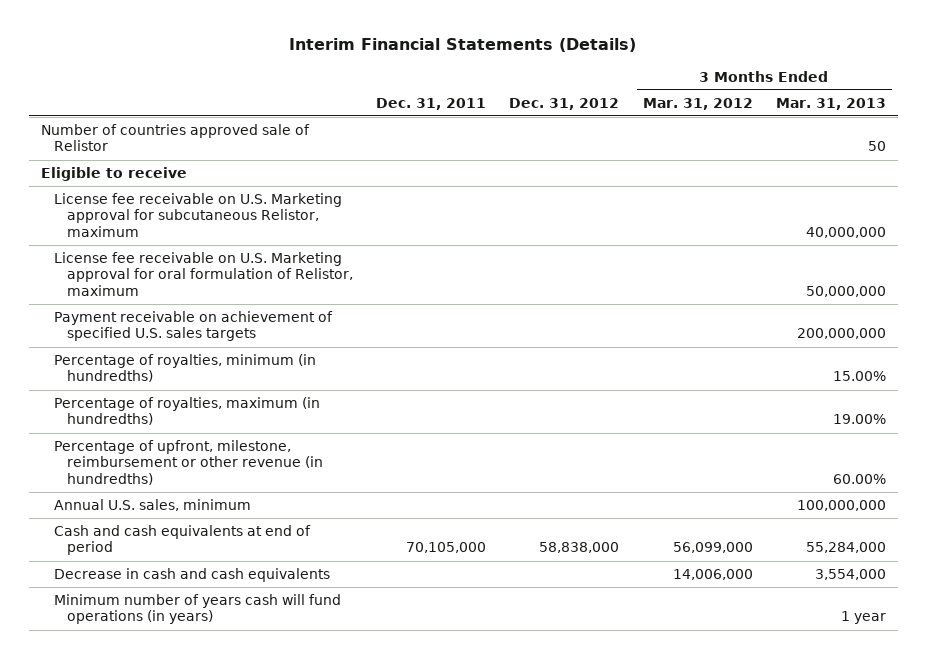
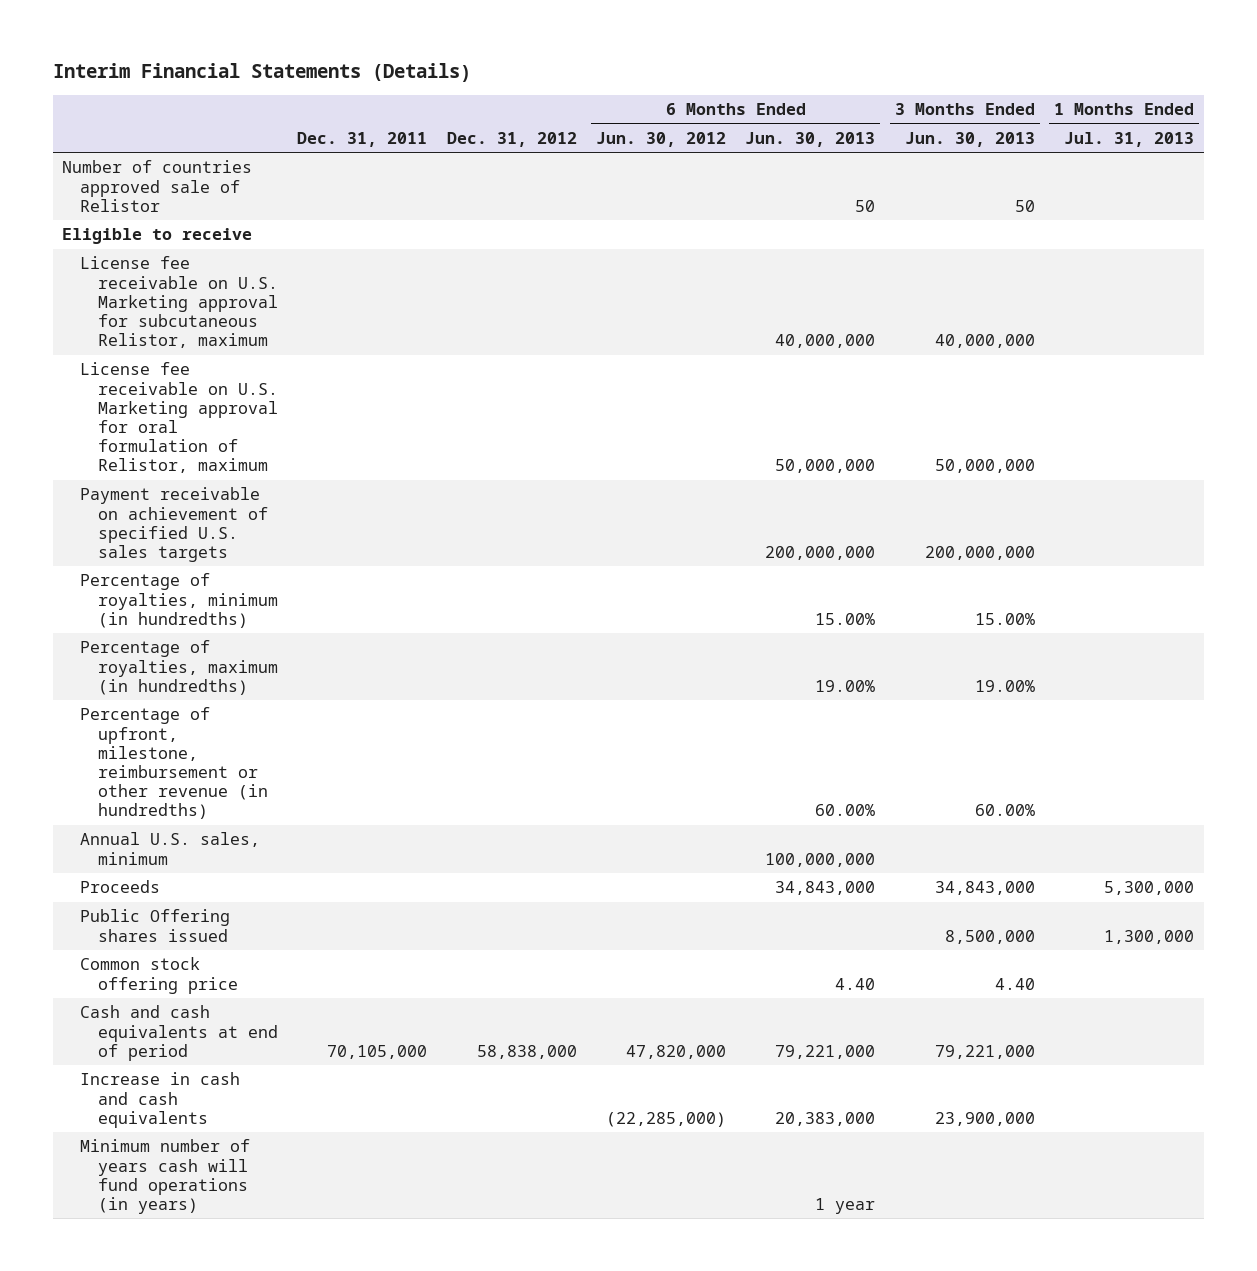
- | Dec. 31, 2011 | Dec. 31, 2012 | 3 Months Ended Mar. 31, 2012 | 3 Months Ended Mar. 31, 2013
+ | Dec. 31, 2011 | Dec. 31, 2012 | 6 Months Ended Jun. 30, 2012 | 6 Months Ended Jun. 30, 2013 | 3 Months Ended Jun. 30, 2013 | 1 Months Ended Jul. 31, 2013
+ Proceeds | | | | 34,843,000 | 34,843,000 | 5,300,000
+ Public Offering shares issued | | | | | 8,500,000 | 1,300,000
+ Common stock offering price | | | | 4.40 | 4.40 |
- Decrease in cash and cash equivalents | | | 14,006,000 | 3,554,000
+ Increase in cash and cash equivalents | | | (22,285,000) | 20,383,000 | 23,900,000 |

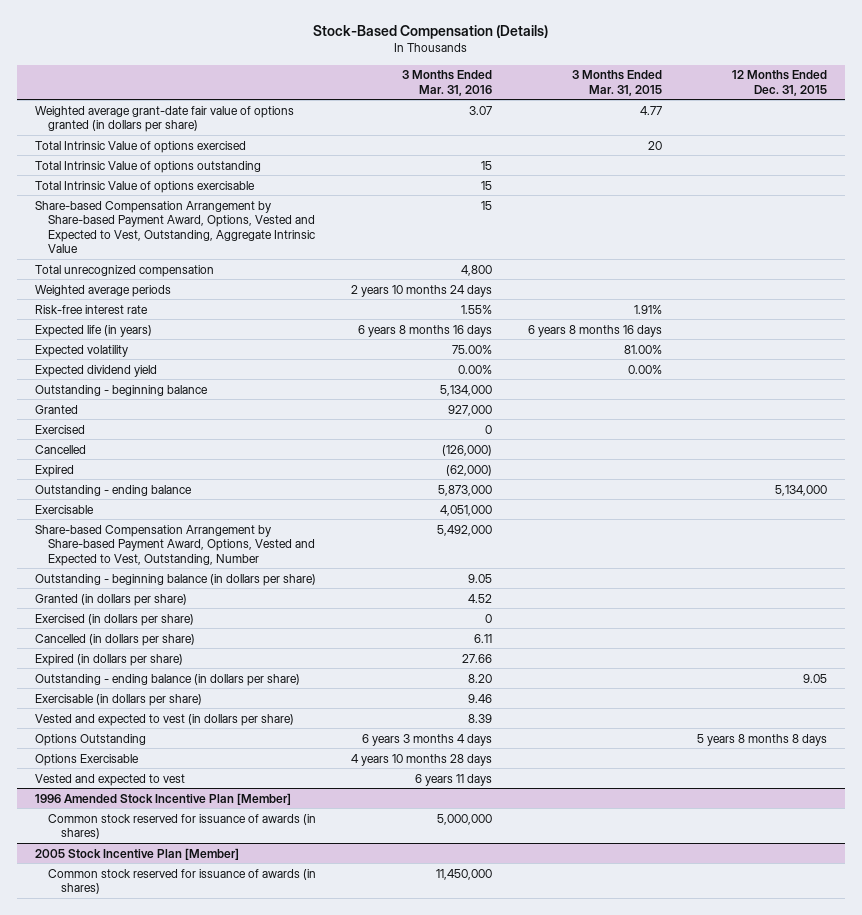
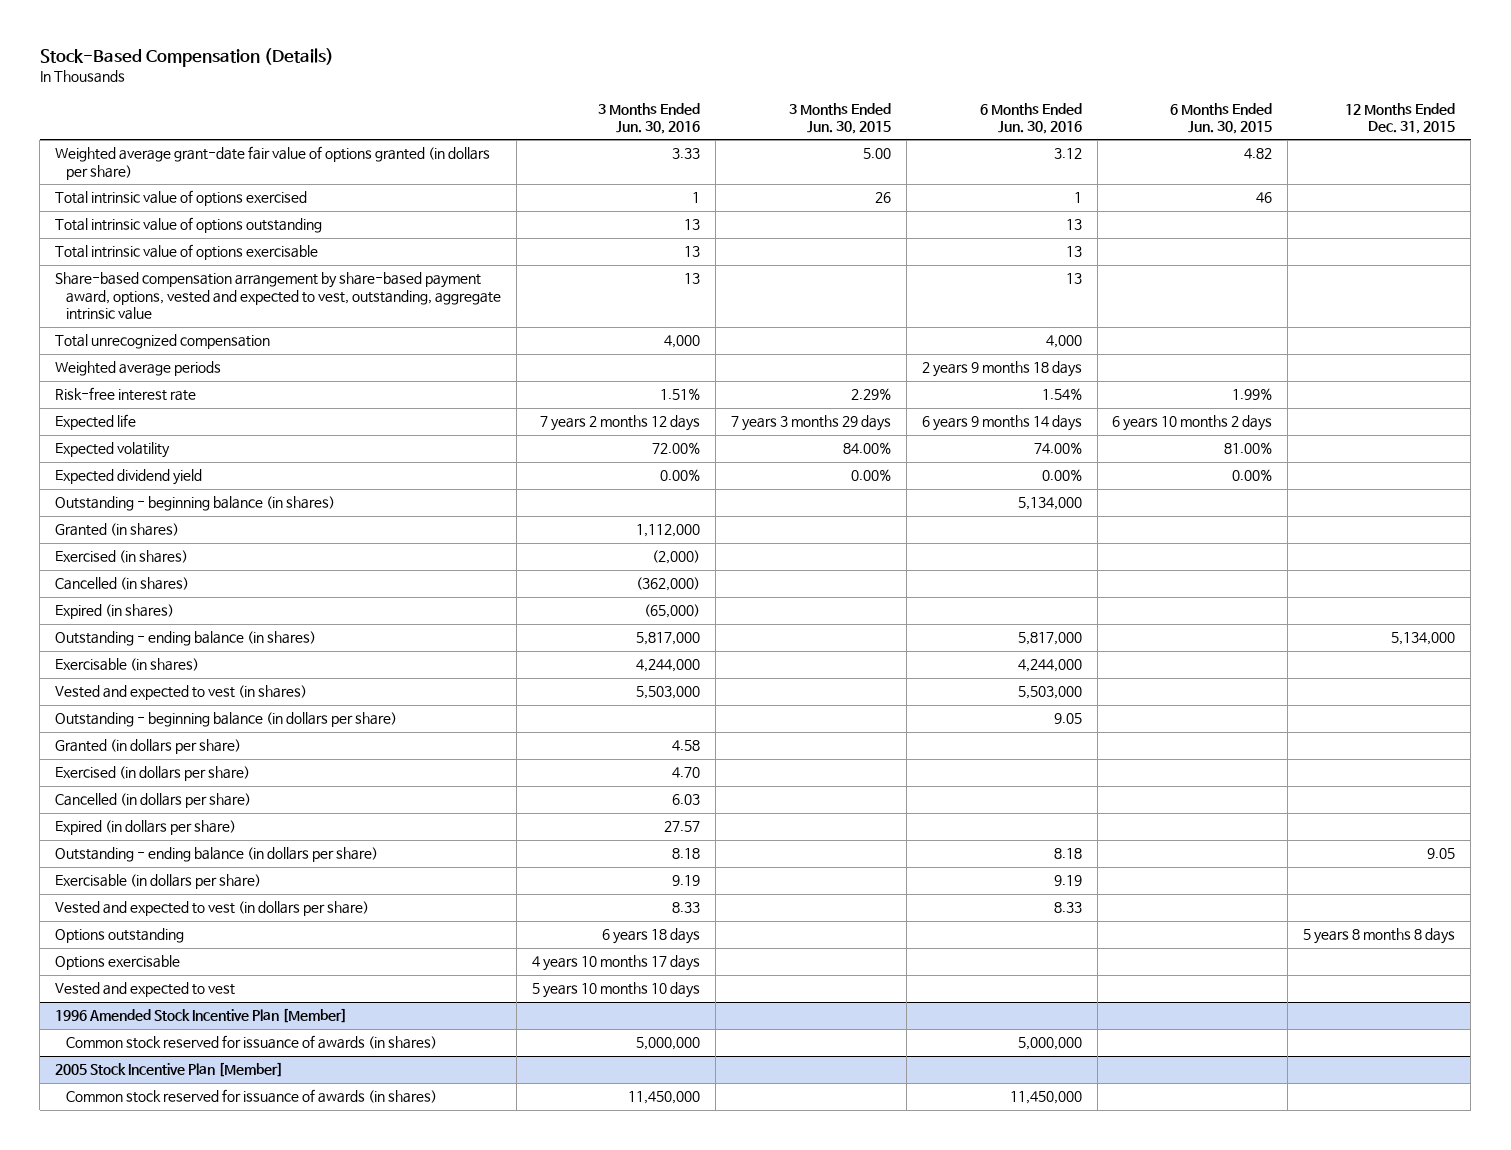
- | 3 Months Ended Mar. 31, 2016 | 3 Months Ended Mar. 31, 2015 | 12 Months Ended Dec. 31, 2015
+ | 3 Months Ended Jun. 30, 2016 | 3 Months Ended Jun. 30, 2015 | 6 Months Ended Jun. 30, 2016 | 6 Months Ended Jun. 30, 2015 | 12 Months Ended Dec. 31, 2015
- Total Intrinsic Value of options exercised | | 20 |
- Total Intrinsic Value of options outstanding | 15 | |
- Total Intrinsic Value of options exercisable | 15 | |
- Share-based Compensation Arrangement by Share-based Payment Award, Options, Vested and Expected to Vest, Outstanding, Aggregate Intrinsic Value | 15 | |
+ Total intrinsic value of options exercised | 1 | 26 | 1 | 46 |
+ Total intrinsic value of options outstanding | 13 | | 13 | |
+ Total intrinsic value of options exercisable | 13 | | 13 | |
+ Share-based compensation arrangement by share-based payment award, options, vested and expected to vest, outstanding, aggregate intrinsic value | 13 | | 13 | |
- Expected life (in years) | 6 years 8 months 16 days | 6 years 8 months 16 days |
+ Expected life | 7 years 2 months 12 days | 7 years 3 months 29 days | 6 years 9 months 14 days | 6 years 10 months 2 days |
- Outstanding - beginning balance | 5,134,000 | |
- Granted | 927,000 | |
- Exercised | 0 | |
- Cancelled | (126,000) | |
- Expired | (62,000) | |
- Outstanding - ending balance | 5,873,000 | | 5,134,000
- Exercisable | 4,051,000 | |
- Share-based Compensation Arrangement by Share-based Payment Award, Options, Vested and Expected to Vest, Outstanding, Number | 5,492,000 | |
+ Outstanding - beginning balance (in shares) | | | 5,134,000 | |
+ Granted (in shares) | 1,112,000 | | | |
+ Exercised (in shares) | (2,000) | | | |
+ Cancelled (in shares) | (362,000) | | | |
+ Expired (in shares) | (65,000) | | | |
+ Outstanding - ending balance (in shares) | 5,817,000 | | 5,817,000 | | 5,134,000
+ Exercisable (in shares) | 4,244,000 | | 4,244,000 | |
+ Vested and expected to vest (in shares) | 5,503,000 | | 5,503,000 | |
- Options Outstanding | 6 years 3 months 4 days | | 5 years 8 months 8 days
- Options Exercisable | 4 years 10 months 28 days | |
+ Options outstanding | 6 years 18 days | | | | 5 years 8 months 8 days
+ Options exercisable | 4 years 10 months 17 days | | | |

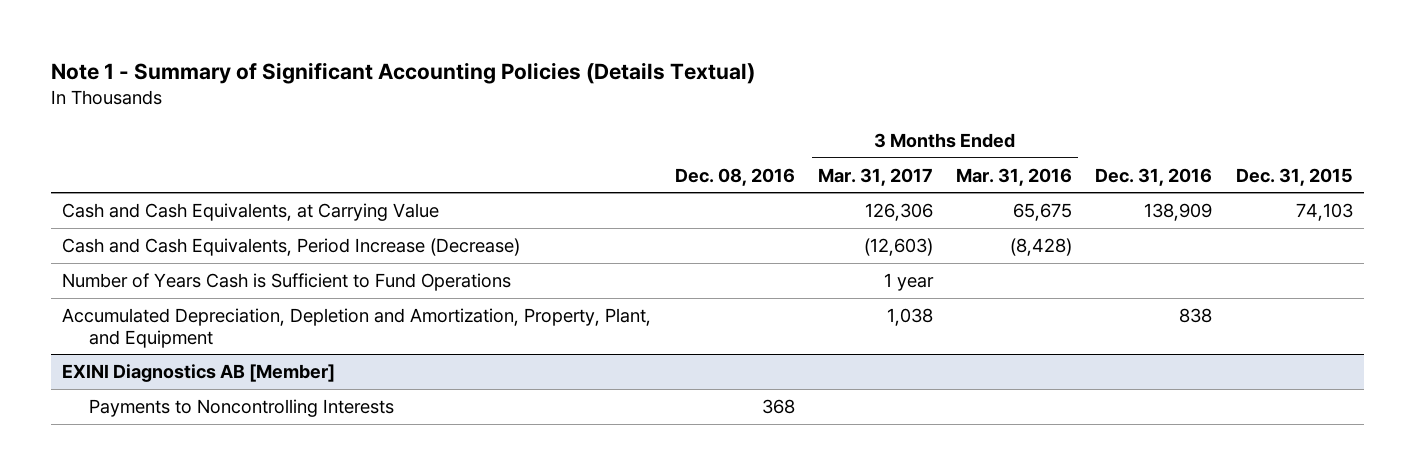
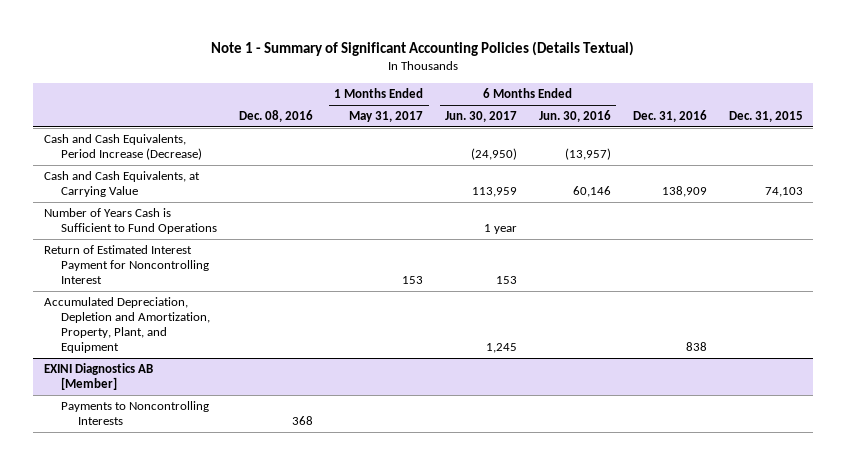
- | Dec. 08, 2016 | 3 Months Ended Mar. 31, 2017 | 3 Months Ended Mar. 31, 2016 | Dec. 31, 2016 | Dec. 31, 2015
+ | Dec. 08, 2016 | 1 Months Ended May 31, 2017 | 6 Months Ended Jun. 30, 2017 | 6 Months Ended Jun. 30, 2016 | Dec. 31, 2016 | Dec. 31, 2015
moved down: Cash and Cash Equivalents, at Carrying Value | | | 113,959 | 60,146 | 138,909 | 74,103
+ Return of Estimated Interest Payment for Noncontrolling Interest | | 153 | 153 | | |

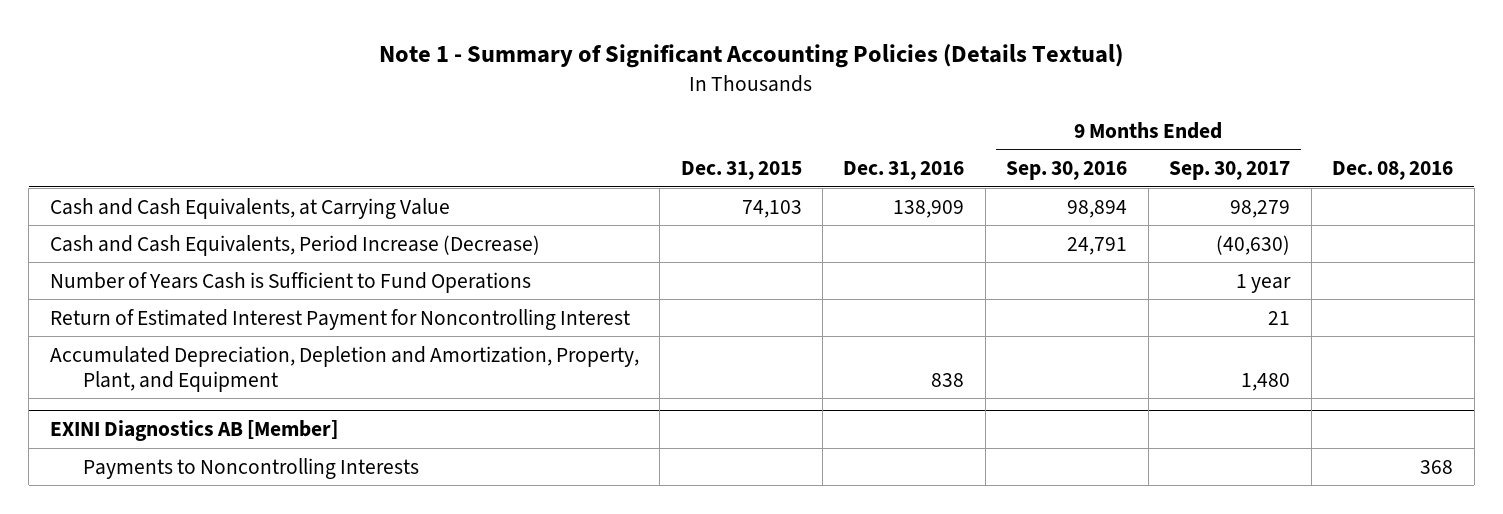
- | Dec. 08, 2016 | 1 Months Ended May 31, 2017 | 6 Months Ended Jun. 30, 2017 | 6 Months Ended Jun. 30, 2016 | Dec. 31, 2016 | Dec. 31, 2015
+ | Dec. 31, 2015 | Dec. 31, 2016 | 9 Months Ended Sep. 30, 2016 | 9 Months Ended Sep. 30, 2017 | Dec. 08, 2016
moved down: Cash and Cash Equivalents, Period Increase (Decrease) | | | 24,791 | (40,630) |

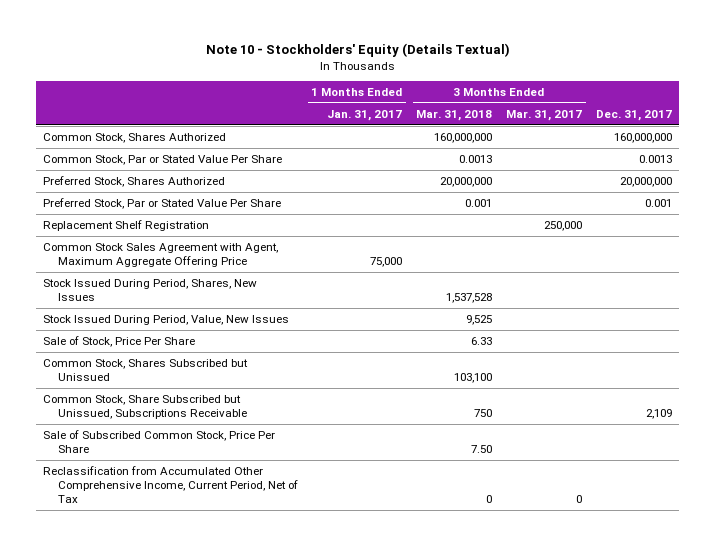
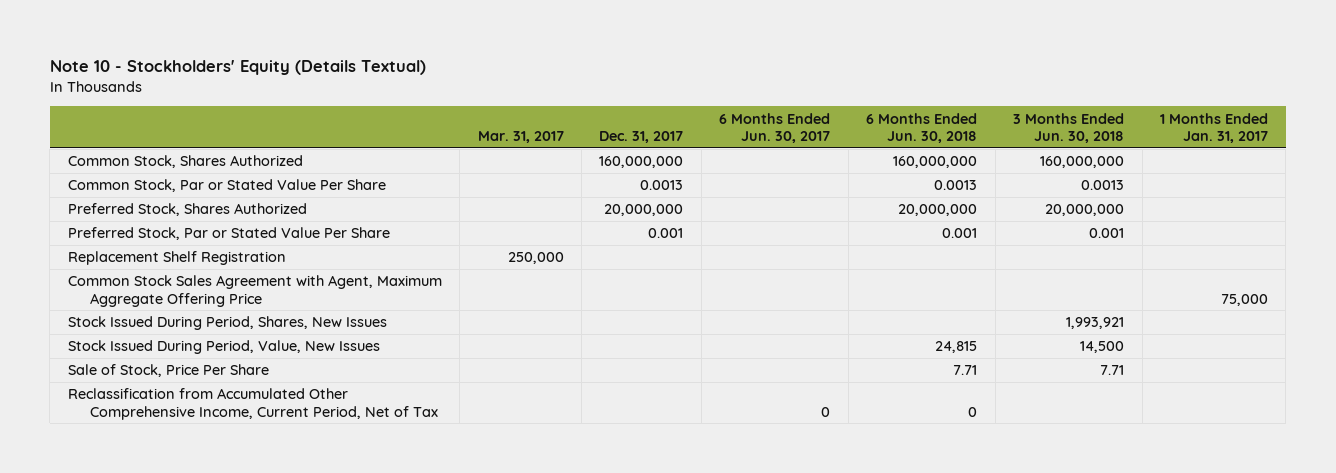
- | 1 Months Ended Jan. 31, 2017 | 3 Months Ended Mar. 31, 2018 | 3 Months Ended Mar. 31, 2017 | Dec. 31, 2017
+ | Mar. 31, 2017 | Dec. 31, 2017 | 6 Months Ended Jun. 30, 2017 | 6 Months Ended Jun. 30, 2018 | 3 Months Ended Jun. 30, 2018 | 1 Months Ended Jan. 31, 2017
- Common Stock, Shares Subscribed but Unissued | | 103,100 | |
- Common Stock, Share Subscribed but Unissued, Subscriptions Receivable | | 750 | | 2,109
- Sale of Subscribed Common Stock, Price Per Share | | 7.50 | |

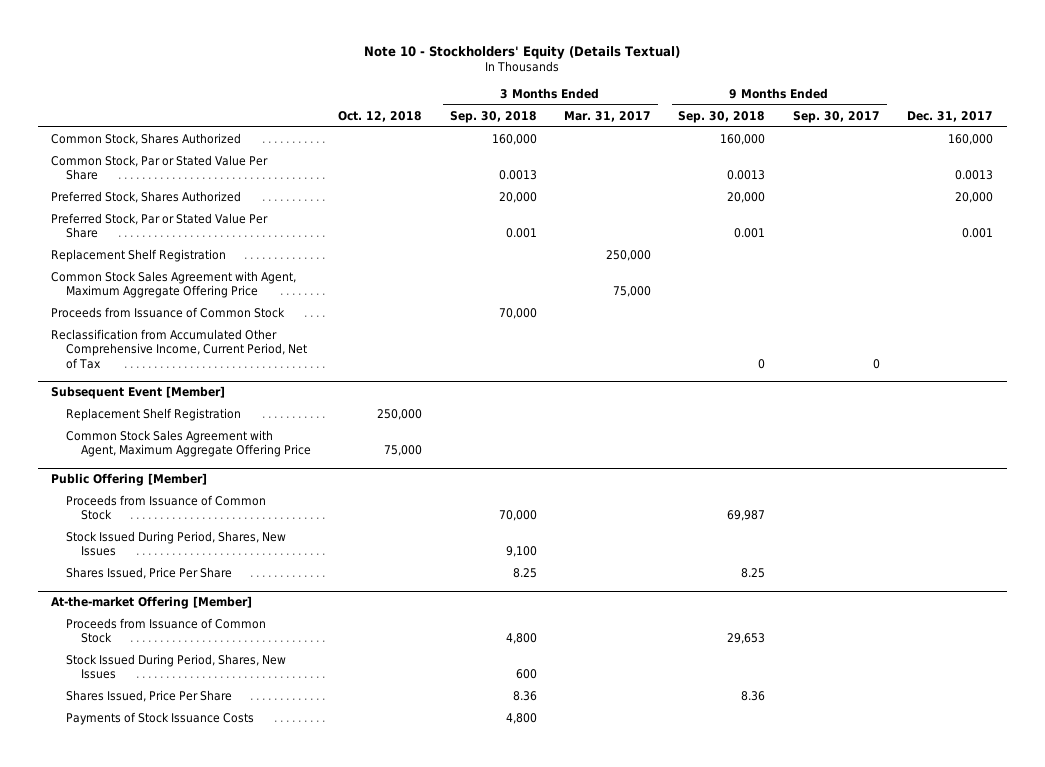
- | Mar. 31, 2017 | Dec. 31, 2017 | 6 Months Ended Jun. 30, 2017 | 6 Months Ended Jun. 30, 2018 | 3 Months Ended Jun. 30, 2018 | 1 Months Ended Jan. 31, 2017
+ | Oct. 12, 2018 | 3 Months Ended Sep. 30, 2018 | 3 Months Ended Mar. 31, 2017 | 9 Months Ended Sep. 30, 2018 | 9 Months Ended Sep. 30, 2017 | Dec. 31, 2017
- Common Stock, Shares Authorized | | 160,000,000 | | 160,000,000 | 160,000,000 |
+ Common Stock, Shares Authorized | | 160,000 | | 160,000 | | 160,000
- Preferred Stock, Shares Authorized | | 20,000,000 | | 20,000,000 | 20,000,000 |
+ Preferred Stock, Shares Authorized | | 20,000 | | 20,000 | | 20,000
- Stock Issued During Period, Shares, New Issues | | | | | 1,993,921 |
- Stock Issued During Period, Value, New Issues | | | | 24,815 | 14,500 |
- Sale of Stock, Price Per Share | | | | 7.71 | 7.71 |
+ Proceeds from Issuance of Common Stock | | 70,000 | | | |
+ Subsequent Event [Member]
+ Replacement Shelf Registration | 250,000 | | | | |
+ Common Stock Sales Agreement with Agent, Maximum Aggregate Offering Price | 75,000 | | | | |
+ Public Offering [Member]
+ Proceeds from Issuance of Common Stock | | 70,000 | | 69,987 | |
+ Stock Issued During Period, Shares, New Issues | | 9,100 | | | |
+ Shares Issued, Price Per Share | | 8.25 | | 8.25 | |
+ At-the-market Offering [Member]
+ Proceeds from Issuance of Common Stock | | 4,800 | | 29,653 | |
+ Stock Issued During Period, Shares, New Issues | | 600 | | | |
+ Shares Issued, Price Per Share | | 8.36 | | 8.36 | |
+ Payments of Stock Issuance Costs | | 4,800 | | | |

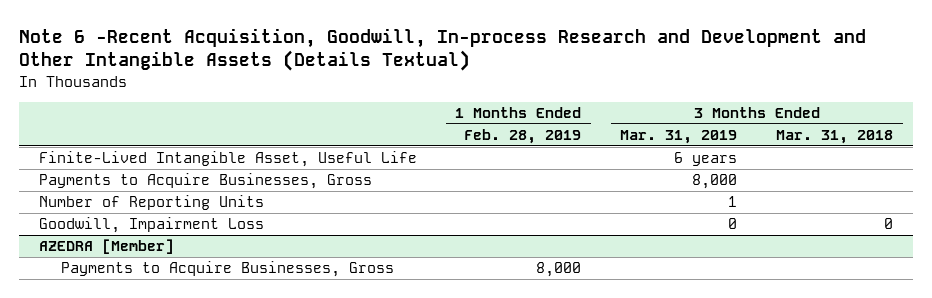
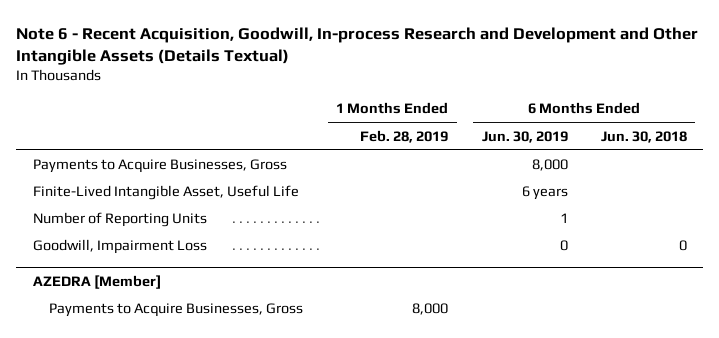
- Note 6 -Recent Acquisition, Goodwill, In-process Research and Development and Other Intangible Assets (Details Textual)
+ Note 6 - Recent Acquisition, Goodwill, In-process Research and Development and Other Intangible Assets (Details Textual)
- | 1 Months Ended Feb. 28, 2019 | 3 Months Ended Mar. 31, 2019 | 3 Months Ended Mar. 31, 2018
+ | 1 Months Ended Feb. 28, 2019 | 6 Months Ended Jun. 30, 2019 | 6 Months Ended Jun. 30, 2018
moved down: Finite-Lived Intangible Asset, Useful Life | | 6 years |

